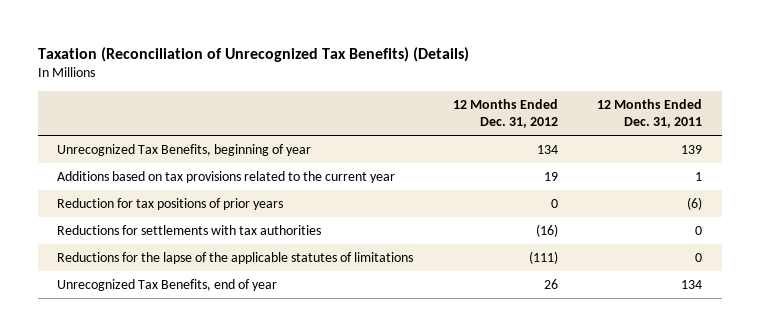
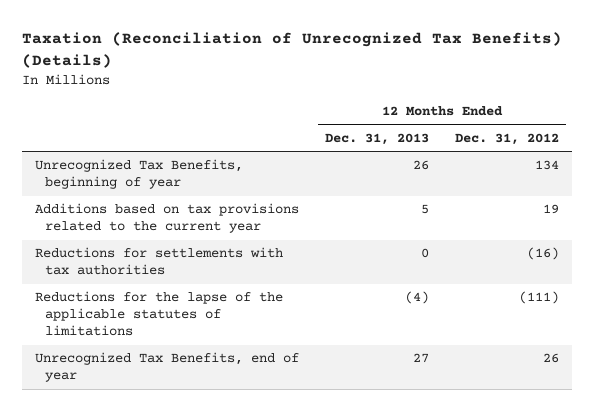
- | 12 Months Ended Dec. 31, 2012 | 12 Months Ended Dec. 31, 2011
+ | 12 Months Ended Dec. 31, 2013 | 12 Months Ended Dec. 31, 2012
- Reduction for tax positions of prior years | 0 | (6)

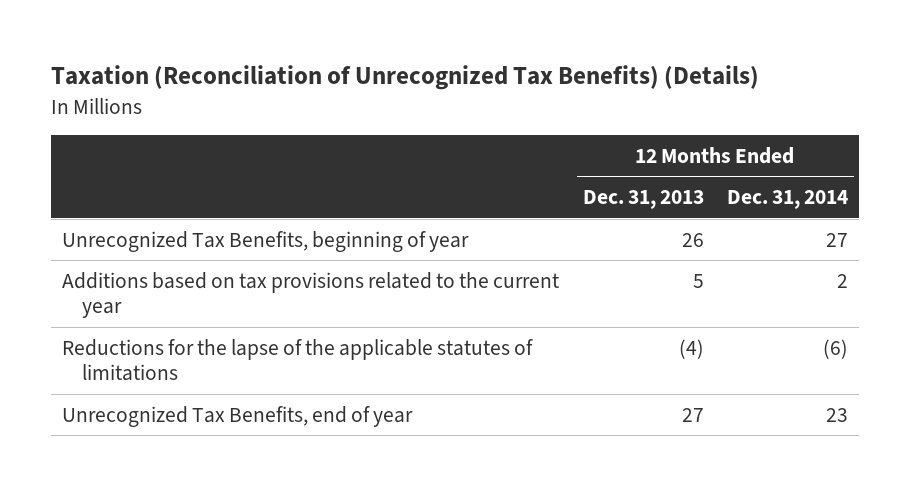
- | 12 Months Ended Dec. 31, 2013 | 12 Months Ended Dec. 31, 2012
+ | 12 Months Ended Dec. 31, 2013 | 12 Months Ended Dec. 31, 2014
- Reductions for settlements with tax authorities | 0 | (16)

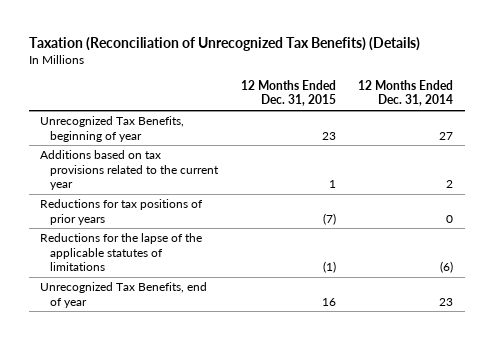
- | 12 Months Ended Dec. 31, 2013 | 12 Months Ended Dec. 31, 2014
+ | 12 Months Ended Dec. 31, 2015 | 12 Months Ended Dec. 31, 2014
+ Reductions for tax positions of prior years | (7) | 0

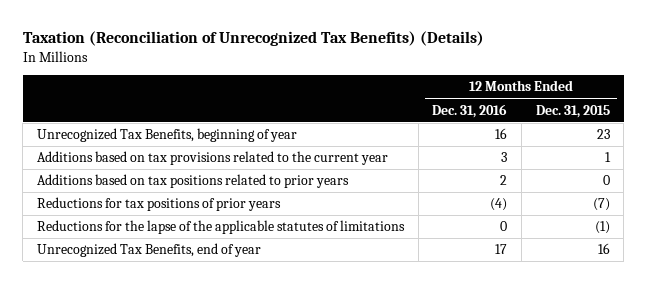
- | 12 Months Ended Dec. 31, 2015 | 12 Months Ended Dec. 31, 2014
+ | 12 Months Ended Dec. 31, 2016 | 12 Months Ended Dec. 31, 2015
+ Additions based on tax positions related to prior years | 2 | 0

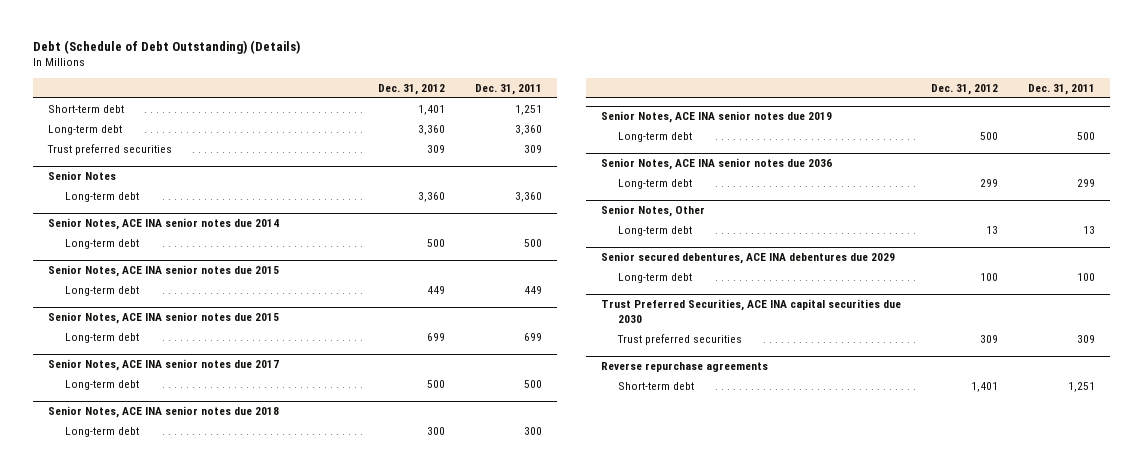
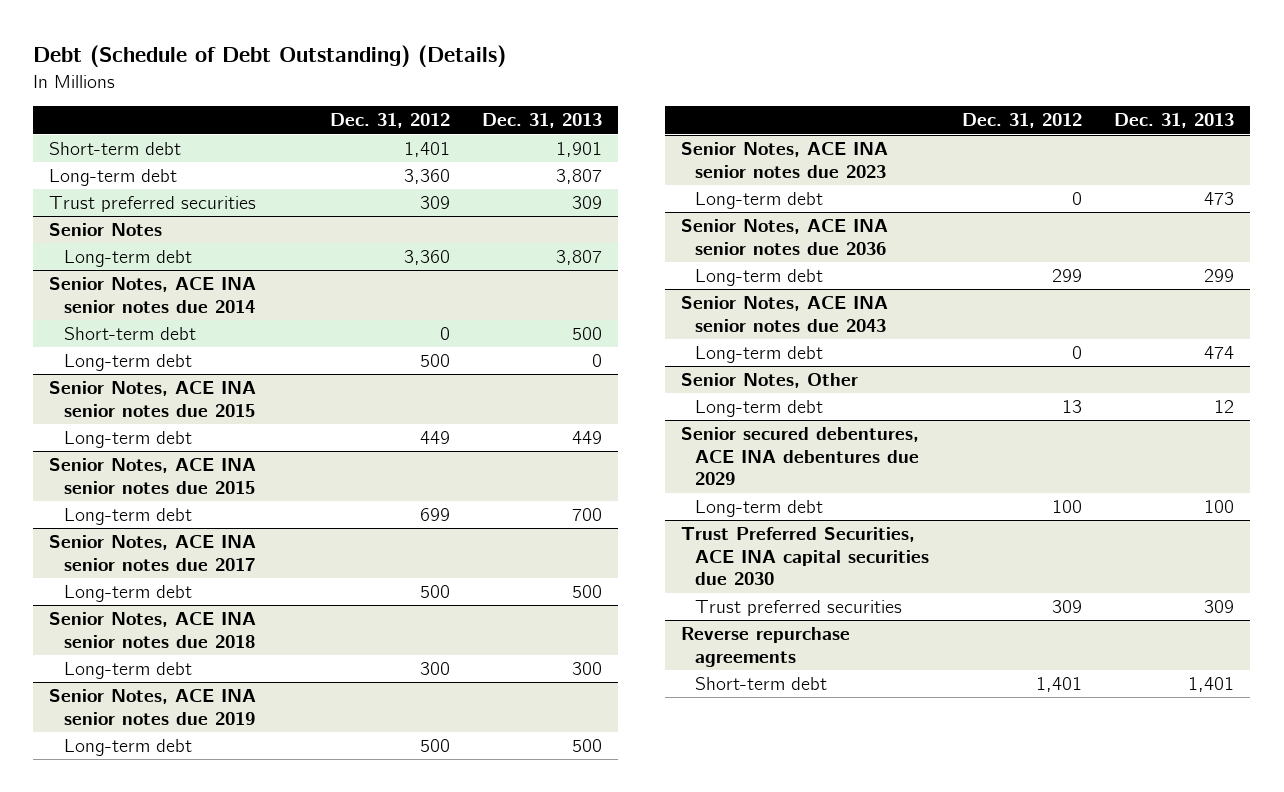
- | Dec. 31, 2012 | Dec. 31, 2011
+ | Dec. 31, 2012 | Dec. 31, 2013
@ Senior Notes, ACE INA senior notes due 2014
+ Short-term debt | 0 | 500
+ Senior Notes, ACE INA senior notes due 2023
+ Long-term debt | 0 | 473
+ Senior Notes, ACE INA senior notes due 2043
+ Long-term debt | 0 | 474

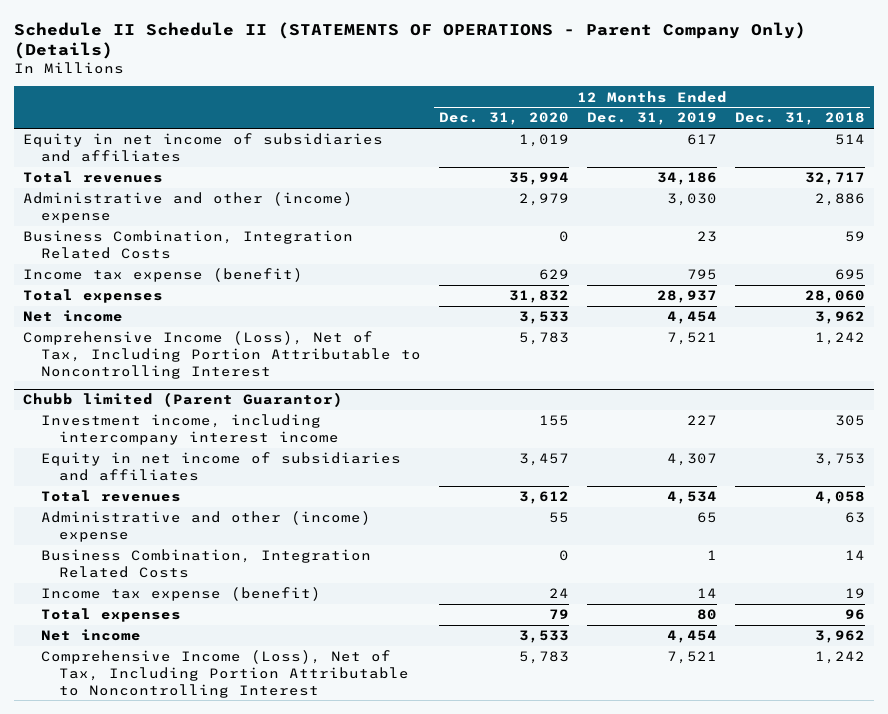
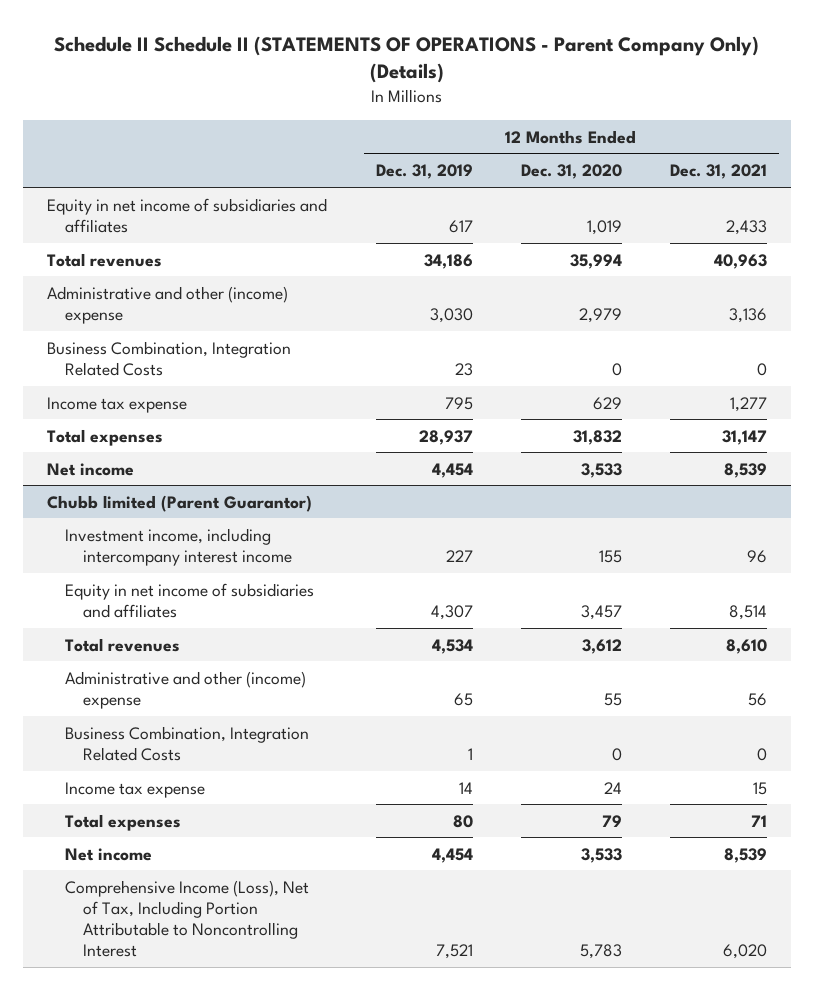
- | 12 Months Ended Dec. 31, 2020 | 12 Months Ended Dec. 31, 2019 | 12 Months Ended Dec. 31, 2018
+ | 12 Months Ended Dec. 31, 2019 | 12 Months Ended Dec. 31, 2020 | 12 Months Ended Dec. 31, 2021
- Income tax expense (benefit) | 629 | 795 | 695
+ Income tax expense | 795 | 629 | 1,277
- Comprehensive Income (Loss), Net of Tax, Including Portion Attributable to Noncontrolling Interest | 5,783 | 7,521 | 1,242
@ Chubb limited (Parent Guarantor)
- Income tax expense (benefit) | 24 | 14 | 19
+ Income tax expense | 14 | 24 | 15

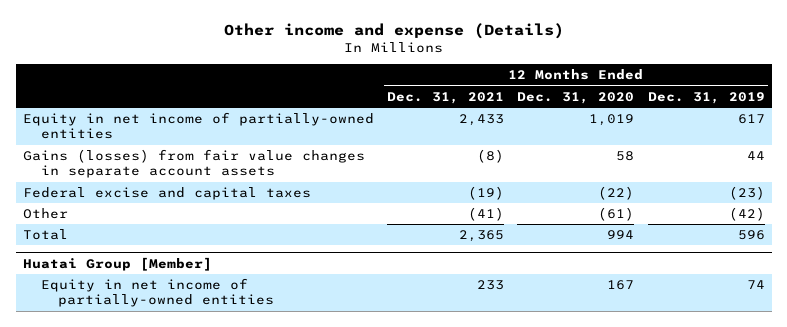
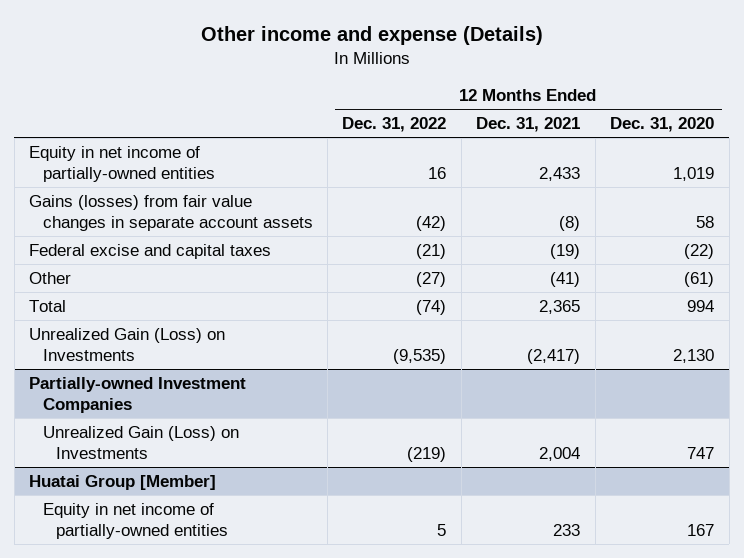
- | 12 Months Ended Dec. 31, 2021 | 12 Months Ended Dec. 31, 2020 | 12 Months Ended Dec. 31, 2019
+ | 12 Months Ended Dec. 31, 2022 | 12 Months Ended Dec. 31, 2021 | 12 Months Ended Dec. 31, 2020
+ Unrealized Gain (Loss) on Investments | (9,535) | (2,417) | 2,130
+ Partially-owned Investment Companies
+ Unrealized Gain (Loss) on Investments | (219) | 2,004 | 747

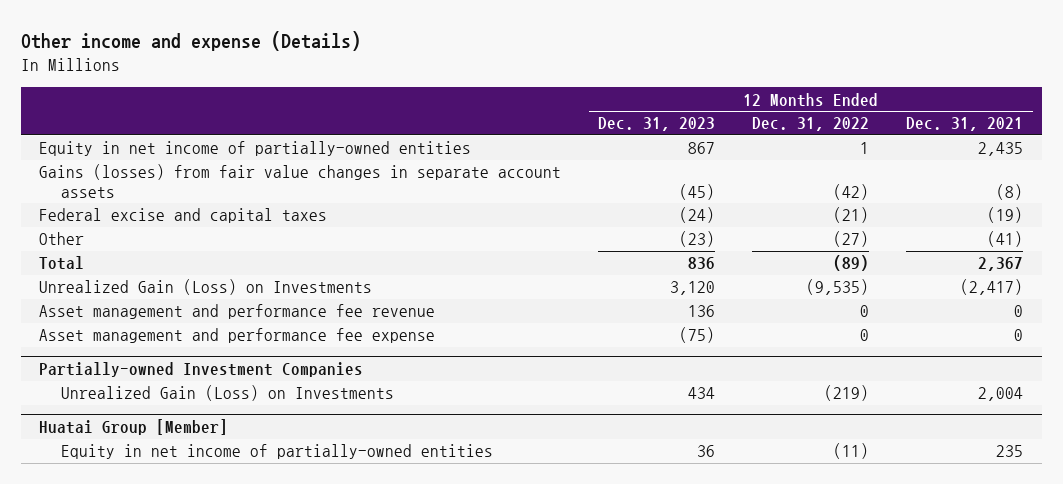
- | 12 Months Ended Dec. 31, 2022 | 12 Months Ended Dec. 31, 2021 | 12 Months Ended Dec. 31, 2020
+ | 12 Months Ended Dec. 31, 2023 | 12 Months Ended Dec. 31, 2022 | 12 Months Ended Dec. 31, 2021
- Equity in net income of partially-owned entities | 16 | 2,433 | 1,019
+ Equity in net income of partially-owned entities | 867 | 1 | 2,435
- Total | (74) | 2,365 | 994
+ Total | 836 | (89) | 2,367
+ Asset management and performance fee revenue | 136 | 0 | 0
+ Asset management and performance fee expense | (75) | 0 | 0
@ Huatai Group [Member]
- Equity in net income of partially-owned entities | 5 | 233 | 167
+ Equity in net income of partially-owned entities | 36 | (11) | 235

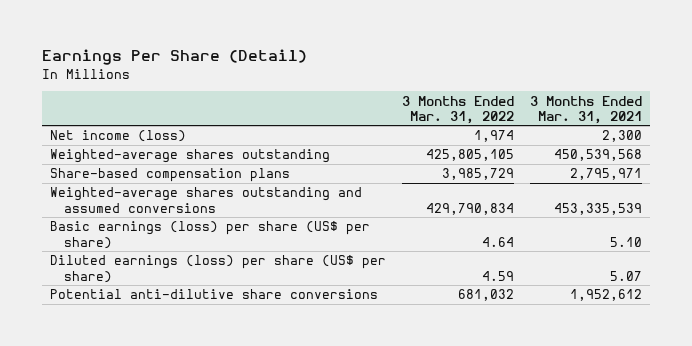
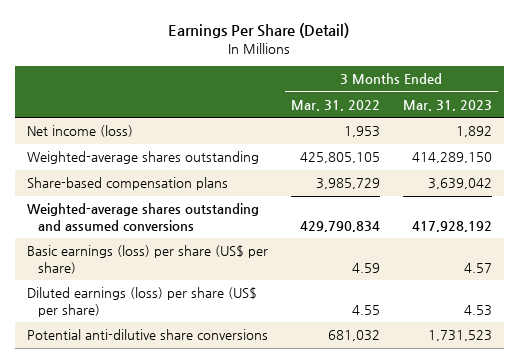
- | 3 Months Ended Mar. 31, 2022 | 3 Months Ended Mar. 31, 2021
+ | 3 Months Ended Mar. 31, 2022 | 3 Months Ended Mar. 31, 2023
- Net income (loss) | 1,974 | 2,300
+ Net income (loss) | 1,953 | 1,892
- Basic earnings (loss) per share (US$ per share) | 4.64 | 5.10
- Diluted earnings (loss) per share (US$ per share) | 4.59 | 5.07
+ Basic earnings (loss) per share (US$ per share) | 4.59 | 4.57
+ Diluted earnings (loss) per share (US$ per share) | 4.55 | 4.53

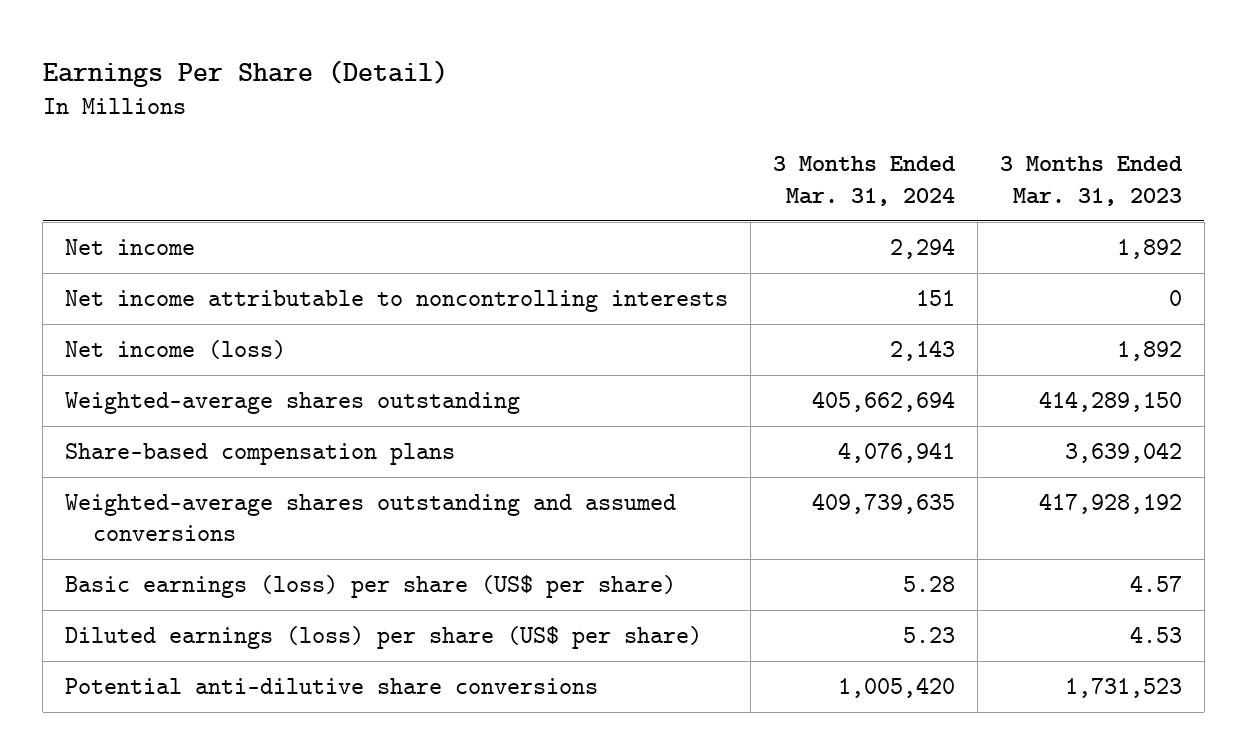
- | 3 Months Ended Mar. 31, 2022 | 3 Months Ended Mar. 31, 2023
+ | 3 Months Ended Mar. 31, 2024 | 3 Months Ended Mar. 31, 2023
+ Net income | 2,294 | 1,892
+ Net income attributable to noncontrolling interests | 151 | 0

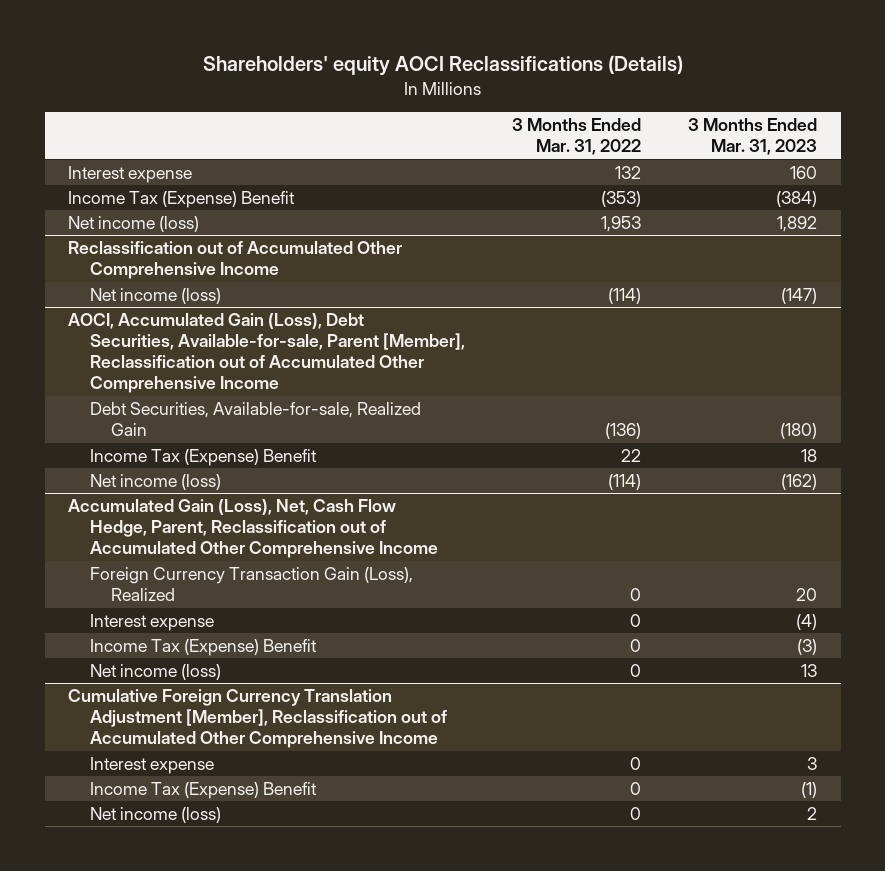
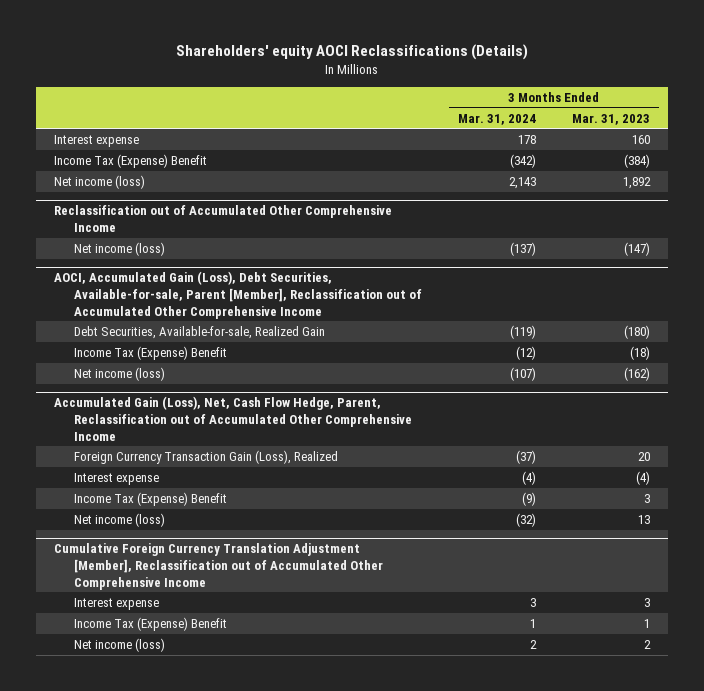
- | 3 Months Ended Mar. 31, 2022 | 3 Months Ended Mar. 31, 2023
+ | 3 Months Ended Mar. 31, 2024 | 3 Months Ended Mar. 31, 2023
@ AOCI, Accumulated Gain (Loss), Debt Securities, Available-for-sale, Parent [Member], Reclassification out of Accumulated Other Comprehensive Income
- Income Tax (Expense) Benefit | 22 | 18
+ Income Tax (Expense) Benefit | (12) | (18)
@ Accumulated Gain (Loss), Net, Cash Flow Hedge, Parent, Reclassification out of Accumulated Other Comprehensive Income
- Income Tax (Expense) Benefit | 0 | (3)
+ Income Tax (Expense) Benefit | (9) | 3
@ Cumulative Foreign Currency Translation Adjustment [Member], Reclassification out of Accumulated Other Comprehensive Income
- Income Tax (Expense) Benefit | 0 | (1)
+ Income Tax (Expense) Benefit | 1 | 1

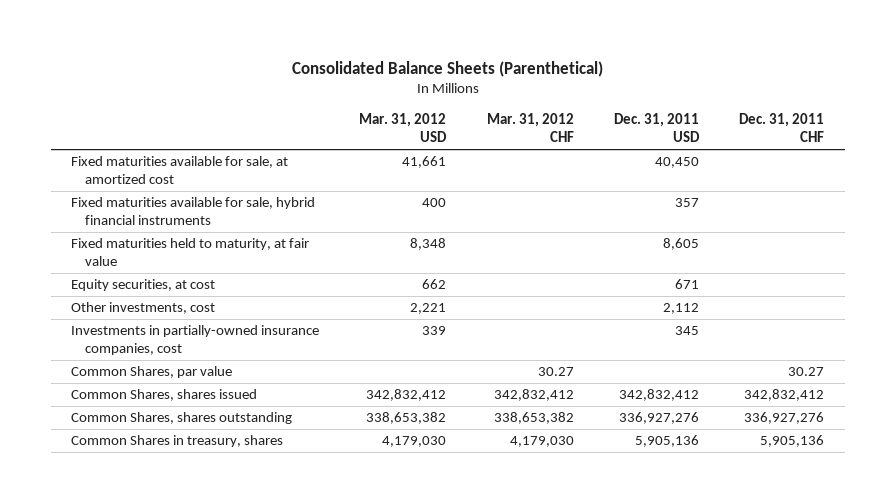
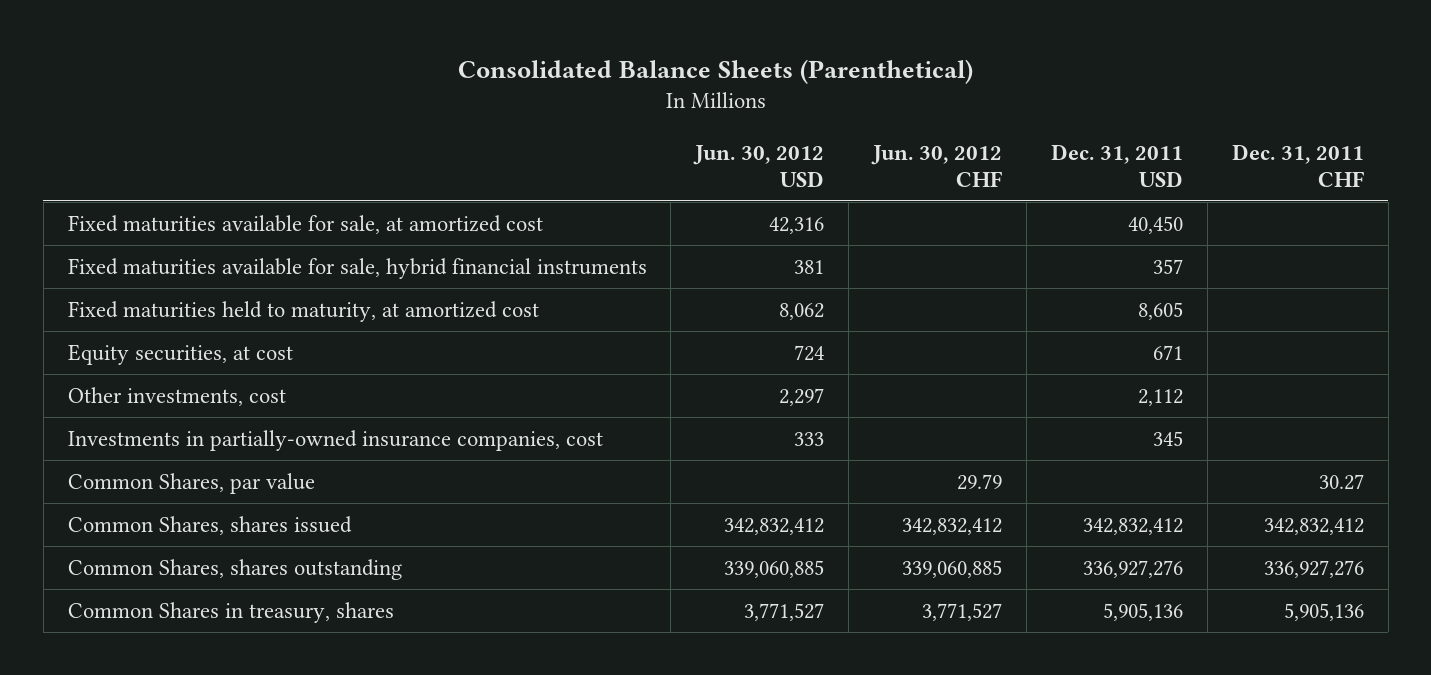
- | Mar. 31, 2012 USD | Mar. 31, 2012 CHF | Dec. 31, 2011 USD | Dec. 31, 2011 CHF
+ | Jun. 30, 2012 USD | Jun. 30, 2012 CHF | Dec. 31, 2011 USD | Dec. 31, 2011 CHF
- Fixed maturities held to maturity, at fair value | 8,348 | | 8,605 |
+ Fixed maturities held to maturity, at amortized cost | 8,062 | | 8,605 |

